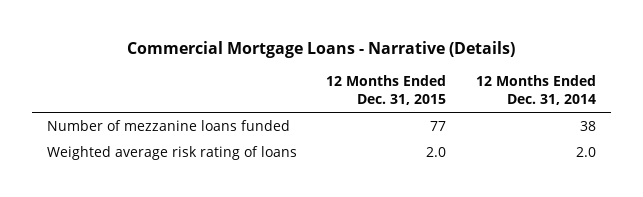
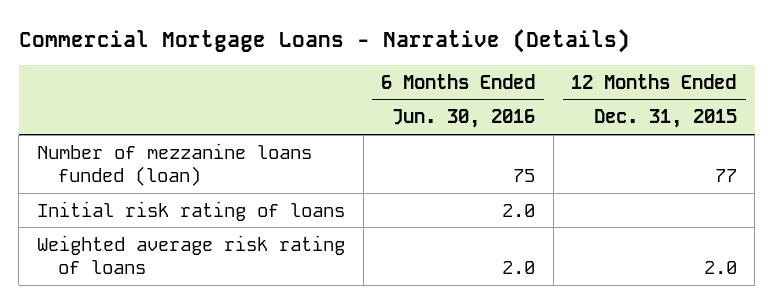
- | 12 Months Ended Dec. 31, 2015 | 12 Months Ended Dec. 31, 2014
+ | 6 Months Ended Jun. 30, 2016 | 12 Months Ended Dec. 31, 2015
- Number of mezzanine loans funded | 77 | 38
+ Number of mezzanine loans funded (loan) | 75 | 77
+ Initial risk rating of loans | 2.0 |

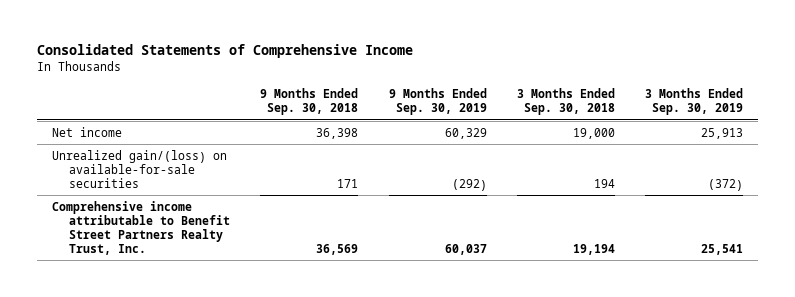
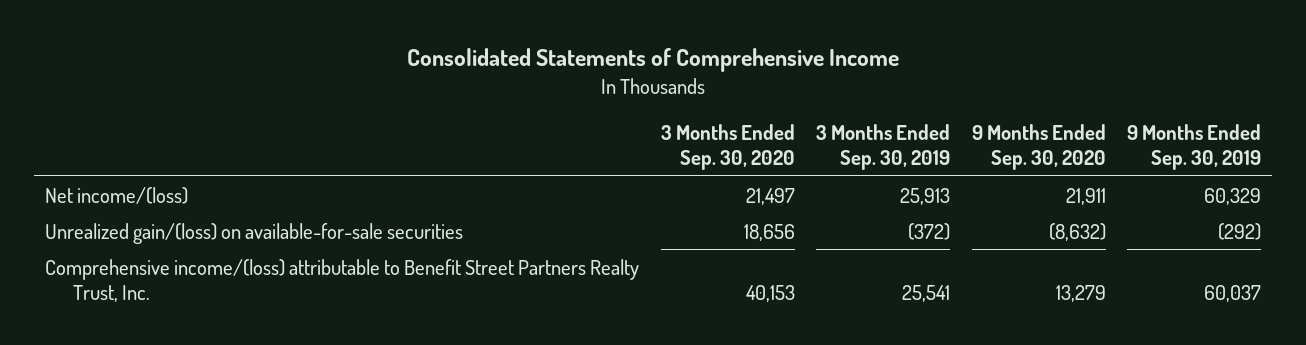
- | 9 Months Ended Sep. 30, 2018 | 9 Months Ended Sep. 30, 2019 | 3 Months Ended Sep. 30, 2018 | 3 Months Ended Sep. 30, 2019
+ | 3 Months Ended Sep. 30, 2020 | 3 Months Ended Sep. 30, 2019 | 9 Months Ended Sep. 30, 2020 | 9 Months Ended Sep. 30, 2019
- Net income | 36,398 | 60,329 | 19,000 | 25,913
+ Net income/(loss) | 21,497 | 25,913 | 21,911 | 60,329
- Comprehensive income attributable to Benefit Street Partners Realty Trust, Inc. | 36,569 | 60,037 | 19,194 | 25,541
+ Comprehensive income/(loss) attributable to Benefit Street Partners Realty Trust, Inc. | 40,153 | 25,541 | 13,279 | 60,037

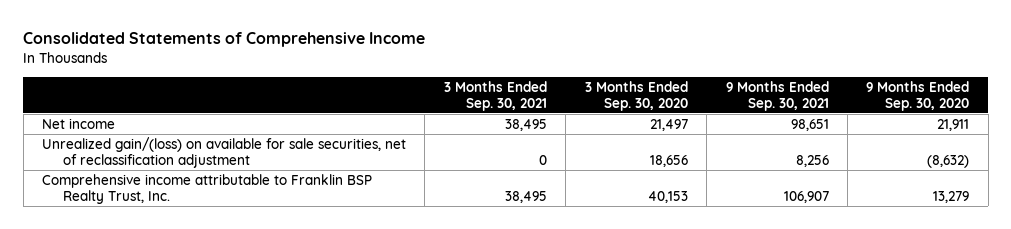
- | 3 Months Ended Sep. 30, 2020 | 3 Months Ended Sep. 30, 2019 | 9 Months Ended Sep. 30, 2020 | 9 Months Ended Sep. 30, 2019
+ | 3 Months Ended Sep. 30, 2021 | 3 Months Ended Sep. 30, 2020 | 9 Months Ended Sep. 30, 2021 | 9 Months Ended Sep. 30, 2020
- Net income/(loss) | 21,497 | 25,913 | 21,911 | 60,329
- Unrealized gain/(loss) on available-for-sale securities | 18,656 | (372) | (8,632) | (292)
- Comprehensive income/(loss) attributable to Benefit Street Partners Realty Trust, Inc. | 40,153 | 25,541 | 13,279 | 60,037
+ Net income | 38,495 | 21,497 | 98,651 | 21,911
+ Unrealized gain/(loss) on available for sale securities, net of reclassification adjustment | 0 | 18,656 | 8,256 | (8,632)
+ Comprehensive income attributable to Franklin BSP Realty Trust, Inc. | 38,495 | 40,153 | 106,907 | 13,279

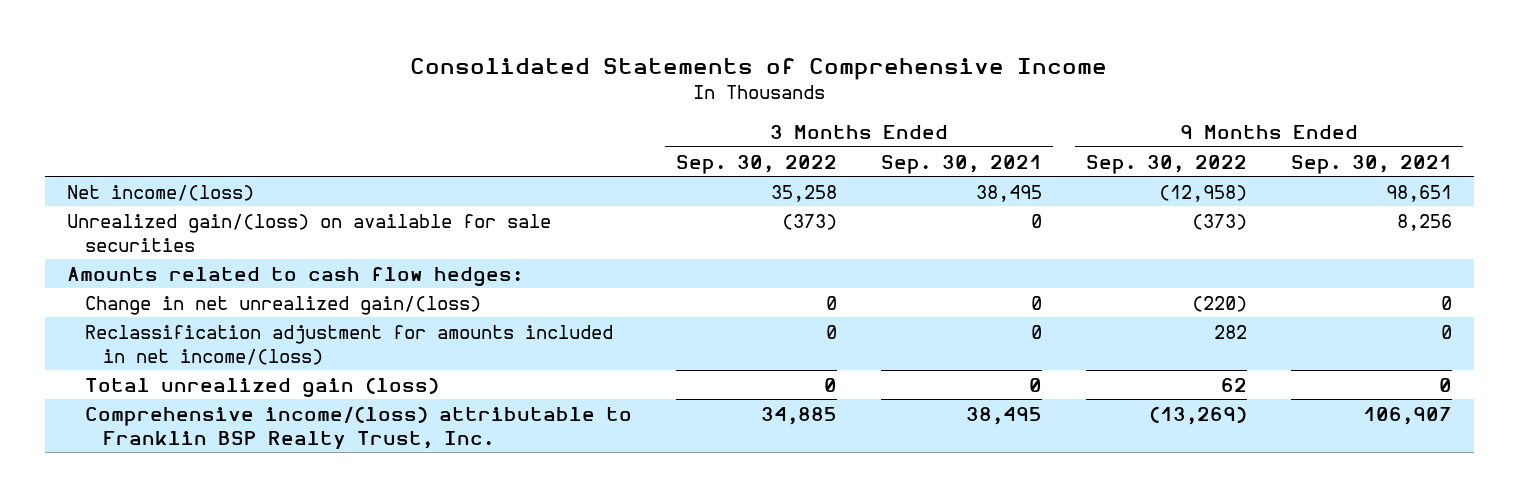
- | 3 Months Ended Sep. 30, 2021 | 3 Months Ended Sep. 30, 2020 | 9 Months Ended Sep. 30, 2021 | 9 Months Ended Sep. 30, 2020
+ | 3 Months Ended Sep. 30, 2022 | 3 Months Ended Sep. 30, 2021 | 9 Months Ended Sep. 30, 2022 | 9 Months Ended Sep. 30, 2021
- Net income | 38,495 | 21,497 | 98,651 | 21,911
- Unrealized gain/(loss) on available for sale securities, net of reclassification adjustment | 0 | 18,656 | 8,256 | (8,632)
- Comprehensive income attributable to Franklin BSP Realty Trust, Inc. | 38,495 | 40,153 | 106,907 | 13,279
+ Net income/(loss) | 35,258 | 38,495 | (12,958) | 98,651
+ Unrealized gain/(loss) on available for sale securities | (373) | 0 | (373) | 8,256
+ Amounts related to cash flow hedges:
+ Change in net unrealized gain/(loss) | 0 | 0 | (220) | 0
+ Reclassification adjustment for amounts included in net income/(loss) | 0 | 0 | 282 | 0
+ Total unrealized gain (loss) | 0 | 0 | 62 | 0
+ Comprehensive income/(loss) attributable to Franklin BSP Realty Trust, Inc. | 34,885 | 38,495 | (13,269) | 106,907

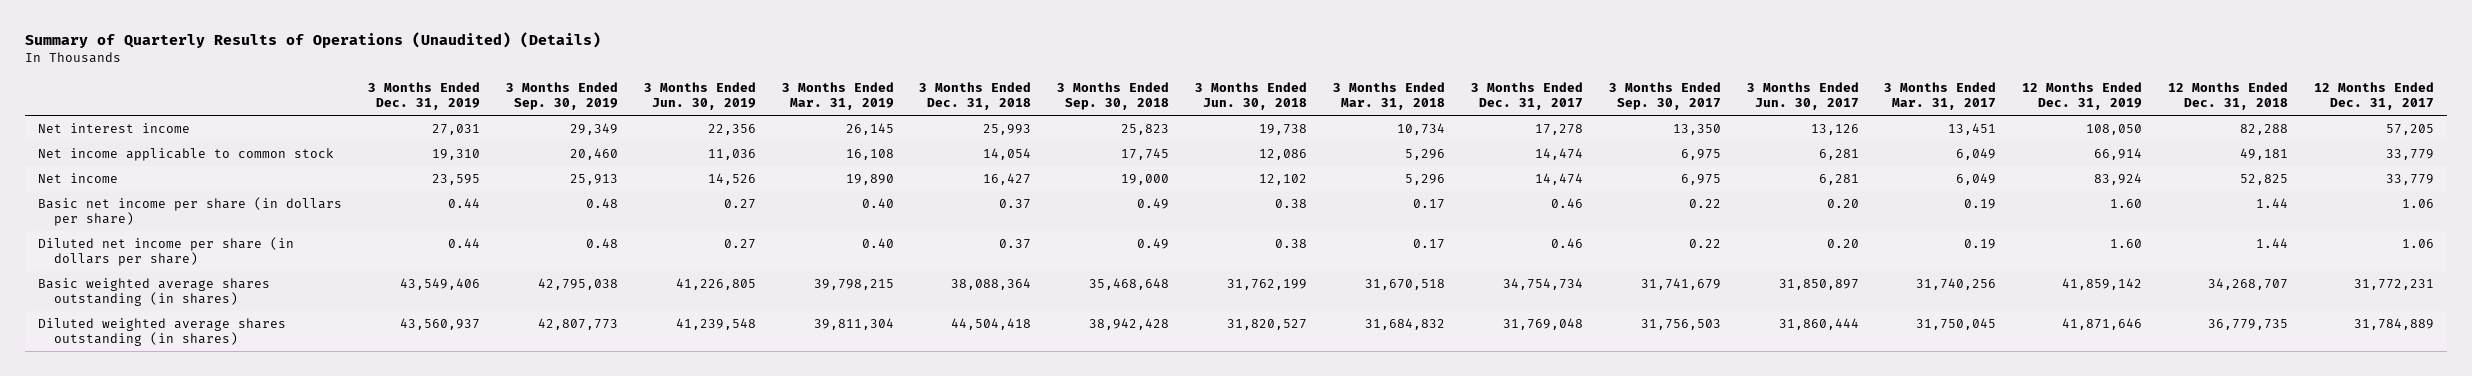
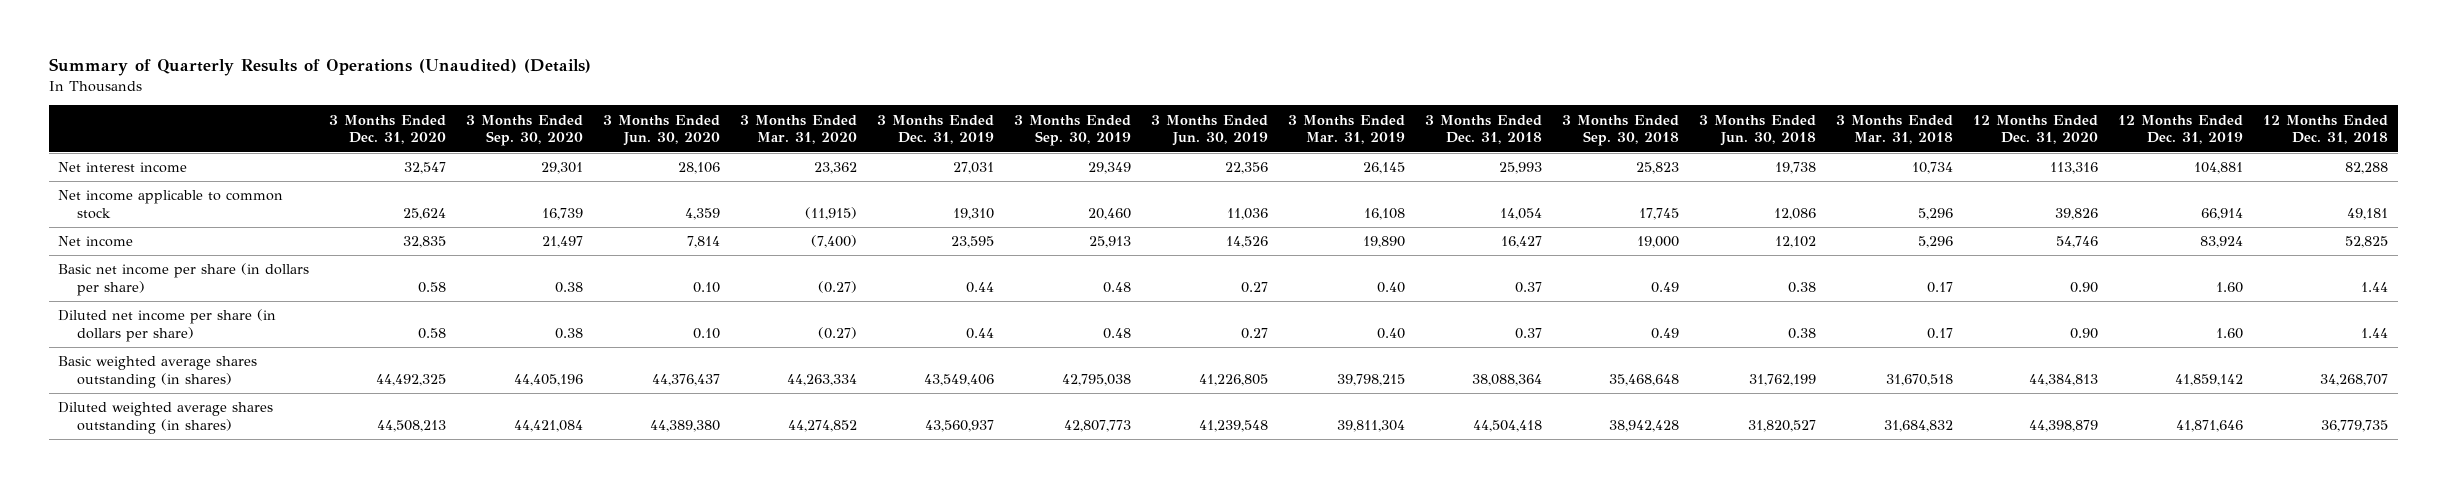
- | 3 Months Ended Dec. 31, 2019 | 3 Months Ended Sep. 30, 2019 | 3 Months Ended Jun. 30, 2019 | 3 Months Ended Mar. 31, 2019 | 3 Months Ended Dec. 31, 2018 | 3 Months Ended Sep. 30, 2018 | 3 Months Ended Jun. 30, 2018 | 3 Months Ended Mar. 31, 2018 | 3 Months Ended Dec. 31, 2017 | 3 Months Ended Sep. 30, 2017 | 3 Months Ended Jun. 30, 2017 | 3 Months Ended Mar. 31, 2017 | 12 Months Ended Dec. 31, 2019 | 12 Months Ended Dec. 31, 2018 | 12 Months Ended Dec. 31, 2017
+ | 3 Months Ended Dec. 31, 2020 | 3 Months Ended Sep. 30, 2020 | 3 Months Ended Jun. 30, 2020 | 3 Months Ended Mar. 31, 2020 | 3 Months Ended Dec. 31, 2019 | 3 Months Ended Sep. 30, 2019 | 3 Months Ended Jun. 30, 2019 | 3 Months Ended Mar. 31, 2019 | 3 Months Ended Dec. 31, 2018 | 3 Months Ended Sep. 30, 2018 | 3 Months Ended Jun. 30, 2018 | 3 Months Ended Mar. 31, 2018 | 12 Months Ended Dec. 31, 2020 | 12 Months Ended Dec. 31, 2019 | 12 Months Ended Dec. 31, 2018
- Net interest income | 27,031 | 29,349 | 22,356 | 26,145 | 25,993 | 25,823 | 19,738 | 10,734 | 17,278 | 13,350 | 13,126 | 13,451 | 108,050 | 82,288 | 57,205
+ Net interest income | 32,547 | 29,301 | 28,106 | 23,362 | 27,031 | 29,349 | 22,356 | 26,145 | 25,993 | 25,823 | 19,738 | 10,734 | 113,316 | 104,881 | 82,288

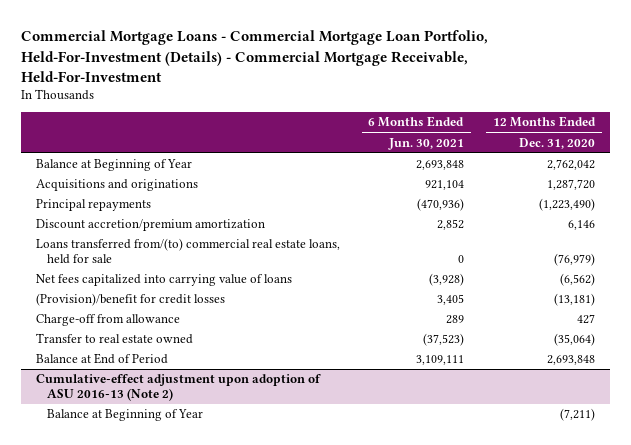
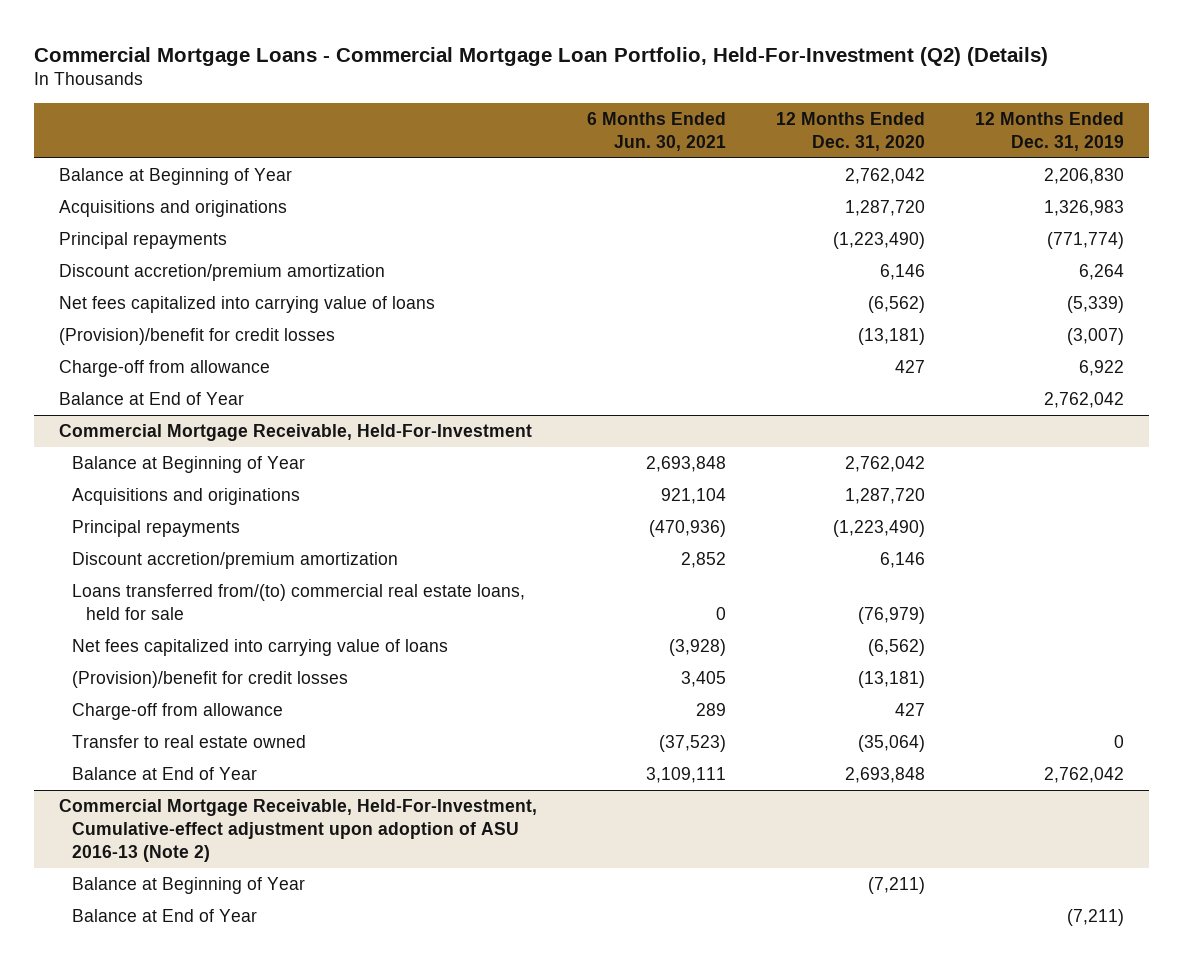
- Commercial Mortgage Loans - Commercial Mortgage Loan Portfolio, Held-For-Investment (Details) - Commercial Mortgage Receivable, Held-For-Investment
+ Commercial Mortgage Loans - Commercial Mortgage Loan Portfolio, Held-For-Investment (Q2) (Details)
- | 6 Months Ended Jun. 30, 2021 | 12 Months Ended Dec. 31, 2020
+ | 6 Months Ended Jun. 30, 2021 | 12 Months Ended Dec. 31, 2020 | 12 Months Ended Dec. 31, 2019
+ Balance at Beginning of Year | | 2,762,042 | 2,206,830
+ Acquisitions and originations | | 1,287,720 | 1,326,983
+ Principal repayments | | (1,223,490) | (771,774)
+ Discount accretion/premium amortization | | 6,146 | 6,264
+ Net fees capitalized into carrying value of loans | | (6,562) | (5,339)
+ (Provision)/benefit for credit losses | | (13,181) | (3,007)
+ Charge-off from allowance | | 427 | 6,922
+ Balance at End of Year | | | 2,762,042
+ Commercial Mortgage Receivable, Held-For-Investment
- Balance at End of Period | 3,109,111 | 2,693,848
- Cumulative-effect adjustment upon adoption of ASU 2016-13 (Note 2)
+ Balance at End of Year | 3,109,111 | 2,693,848 | 2,762,042
+ Commercial Mortgage Receivable, Held-For-Investment, Cumulative-effect adjustment upon adoption of ASU 2016-13 (Note 2)
+ Balance at End of Year | | | (7,211)

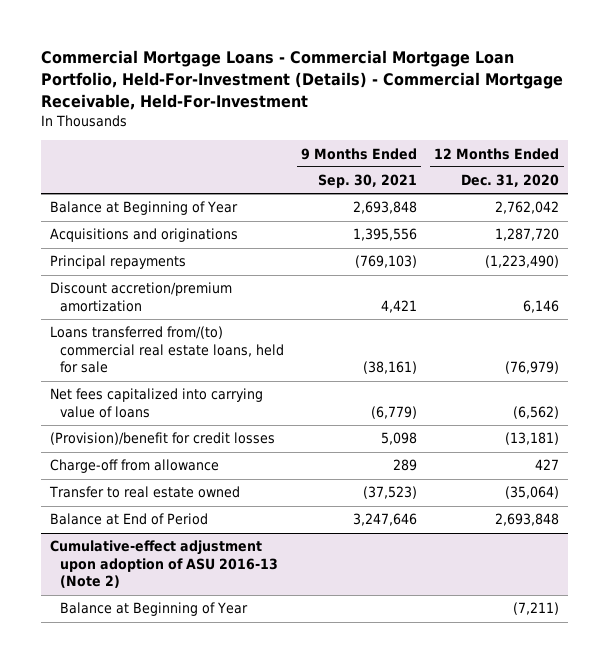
- Commercial Mortgage Loans - Commercial Mortgage Loan Portfolio, Held-For-Investment (Q2) (Details)
+ Commercial Mortgage Loans - Commercial Mortgage Loan Portfolio, Held-For-Investment (Details) - Commercial Mortgage Receivable, Held-For-Investment
- | 6 Months Ended Jun. 30, 2021 | 12 Months Ended Dec. 31, 2020 | 12 Months Ended Dec. 31, 2019
+ | 9 Months Ended Sep. 30, 2021 | 12 Months Ended Dec. 31, 2020
- Net fees capitalized into carrying value of loans | | (6,562) | (5,339)
- (Provision)/benefit for credit losses | | (13,181) | (3,007)
- Charge-off from allowance | | 427 | 6,922
- Balance at End of Year | | | 2,762,042
- Commercial Mortgage Receivable, Held-For-Investment
- Balance at Beginning of Year | 2,693,848 | 2,762,042 |
- Acquisitions and originations | 921,104 | 1,287,720 |
- Principal repayments | (470,936) | (1,223,490) |
- Discount accretion/premium amortization | 2,852 | 6,146 |
- Balance at End of Year | 3,109,111 | 2,693,848 | 2,762,042
- Commercial Mortgage Receivable, Held-For-Investment, Cumulative-effect adjustment upon adoption of ASU 2016-13 (Note 2)
+ Balance at End of Period | 3,247,646 | 2,693,848
+ Cumulative-effect adjustment upon adoption of ASU 2016-13 (Note 2)
- Balance at End of Year | | | (7,211)

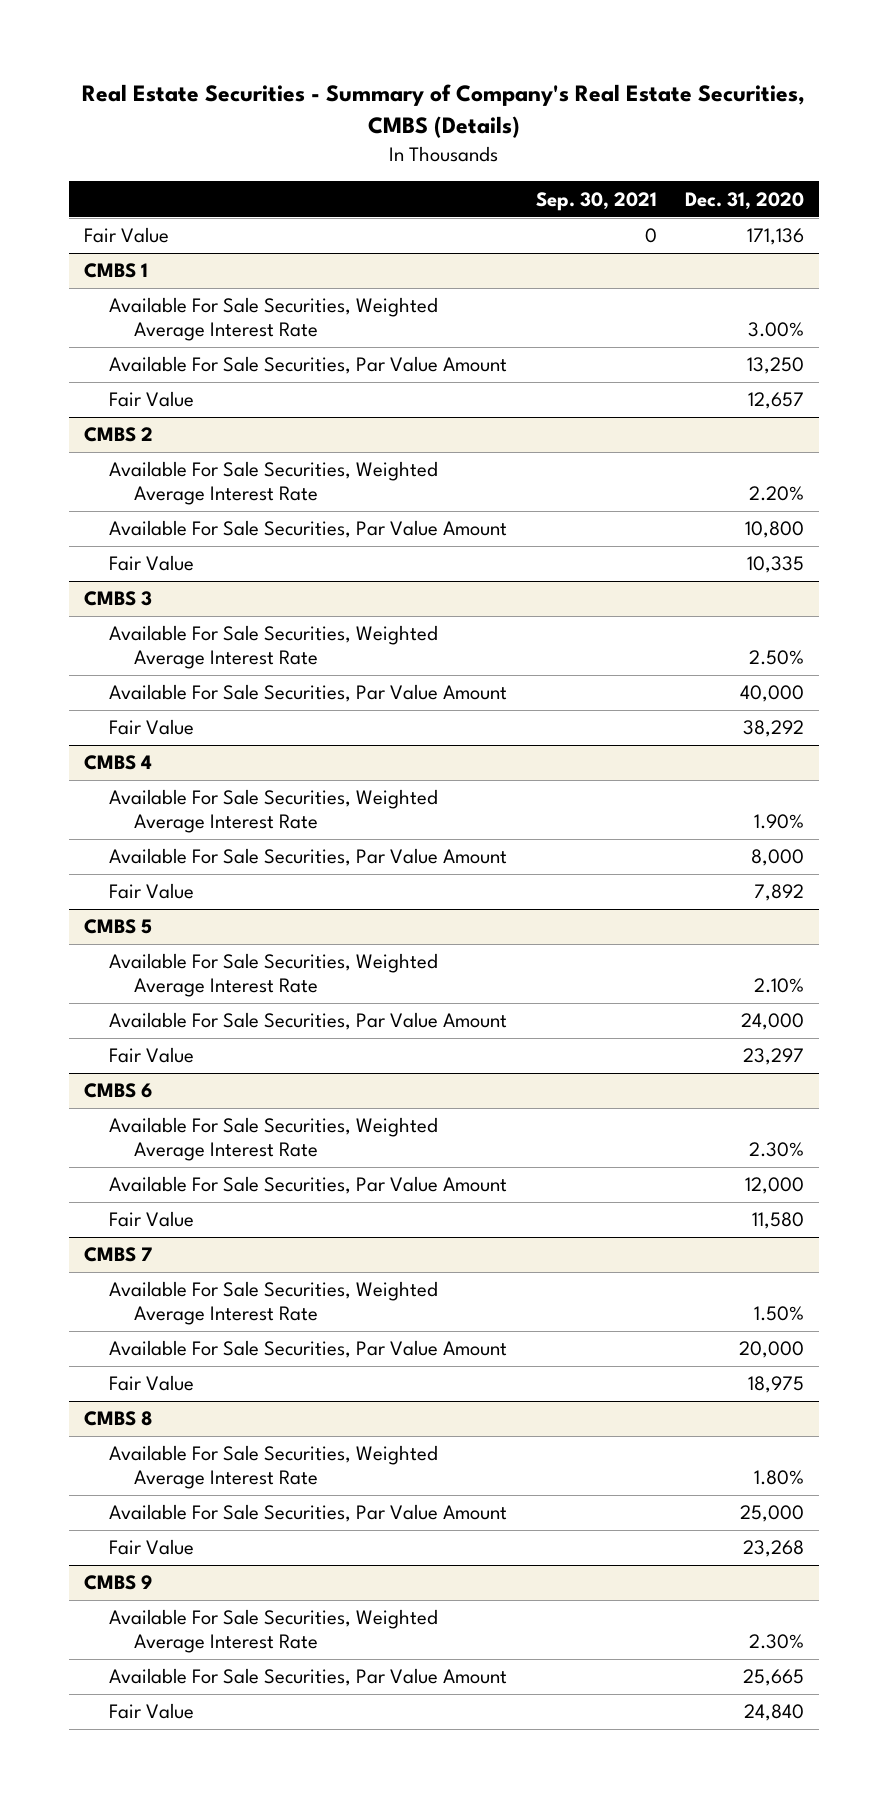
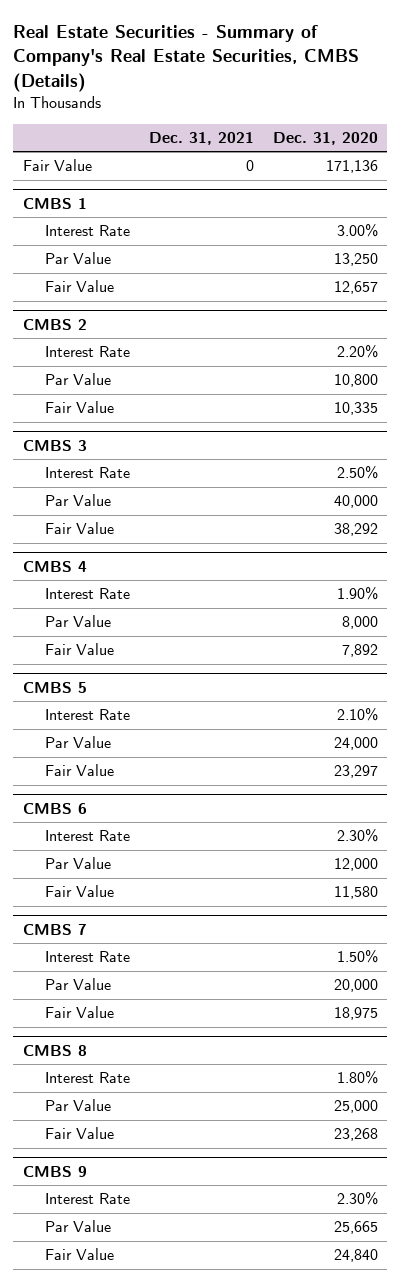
- | Sep. 30, 2021 | Dec. 31, 2020
+ | Dec. 31, 2021 | Dec. 31, 2020
@ CMBS 1
- Available For Sale Securities, Weighted Average Interest Rate | | 3.00%
- Available For Sale Securities, Par Value Amount | | 13,250
+ Interest Rate | | 3.00%
+ Par Value | | 13,250
@ CMBS 2
- Available For Sale Securities, Weighted Average Interest Rate | | 2.20%
- Available For Sale Securities, Par Value Amount | | 10,800
+ Interest Rate | | 2.20%
+ Par Value | | 10,800
@ CMBS 3
- Available For Sale Securities, Weighted Average Interest Rate | | 2.50%
- Available For Sale Securities, Par Value Amount | | 40,000
+ Interest Rate | | 2.50%
+ Par Value | | 40,000
@ CMBS 4
- Available For Sale Securities, Weighted Average Interest Rate | | 1.90%
- Available For Sale Securities, Par Value Amount | | 8,000
+ Interest Rate | | 1.90%
+ Par Value | | 8,000
@ CMBS 5
- Available For Sale Securities, Weighted Average Interest Rate | | 2.10%
- Available For Sale Securities, Par Value Amount | | 24,000
+ Interest Rate | | 2.10%
+ Par Value | | 24,000
@ CMBS 6
- Available For Sale Securities, Weighted Average Interest Rate | | 2.30%
- Available For Sale Securities, Par Value Amount | | 12,000
+ Interest Rate | | 2.30%
+ Par Value | | 12,000
@ CMBS 7
- Available For Sale Securities, Weighted Average Interest Rate | | 1.50%
- Available For Sale Securities, Par Value Amount | | 20,000
+ Interest Rate | | 1.50%
+ Par Value | | 20,000
@ CMBS 8
- Available For Sale Securities, Weighted Average Interest Rate | | 1.80%
- Available For Sale Securities, Par Value Amount | | 25,000
+ Interest Rate | | 1.80%
+ Par Value | | 25,000
@ CMBS 9
- Available For Sale Securities, Weighted Average Interest Rate | | 2.30%
- Available For Sale Securities, Par Value Amount | | 25,665
+ Interest Rate | | 2.30%
+ Par Value | | 25,665

